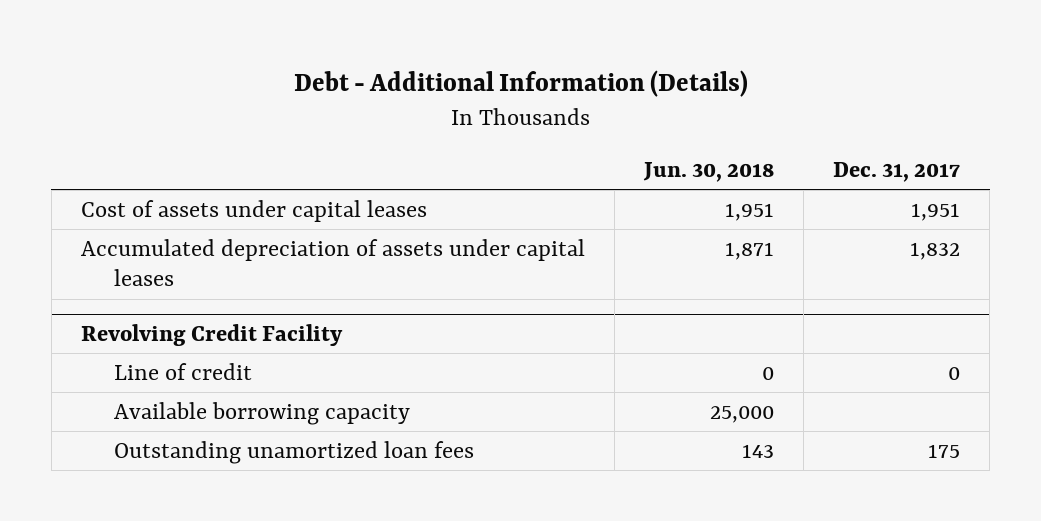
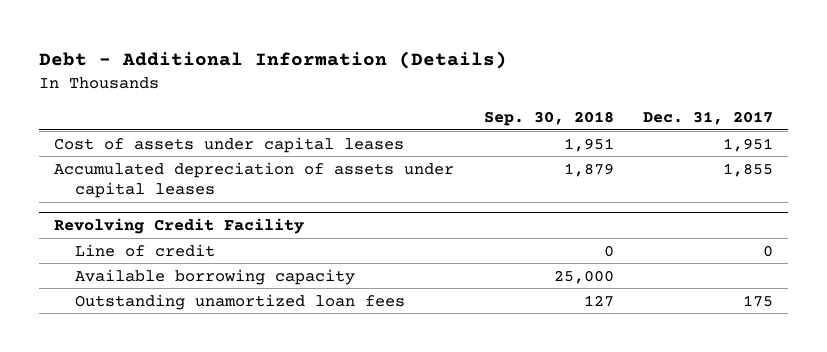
- | Jun. 30, 2018 | Dec. 31, 2017
+ | Sep. 30, 2018 | Dec. 31, 2017
- Accumulated depreciation of assets under capital leases | 1,871 | 1,832
+ Accumulated depreciation of assets under capital leases | 1,879 | 1,855

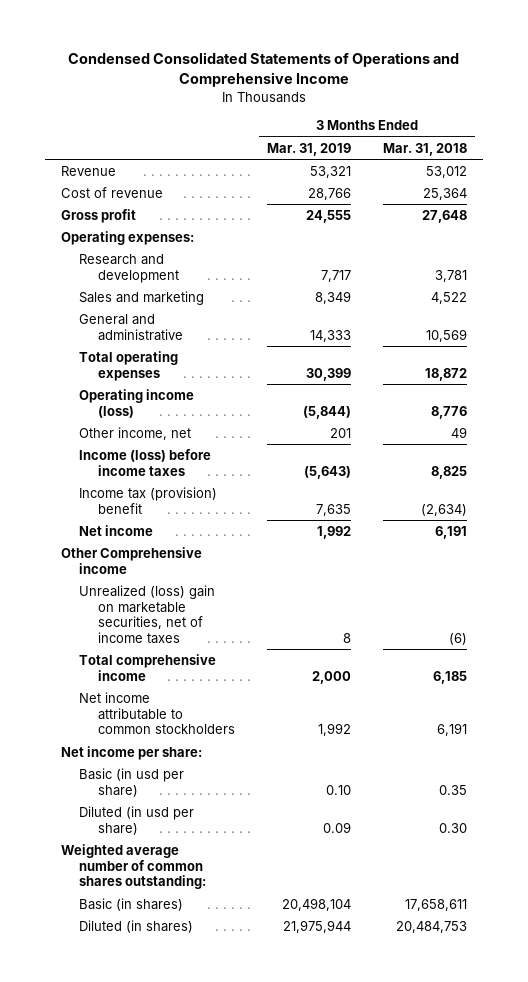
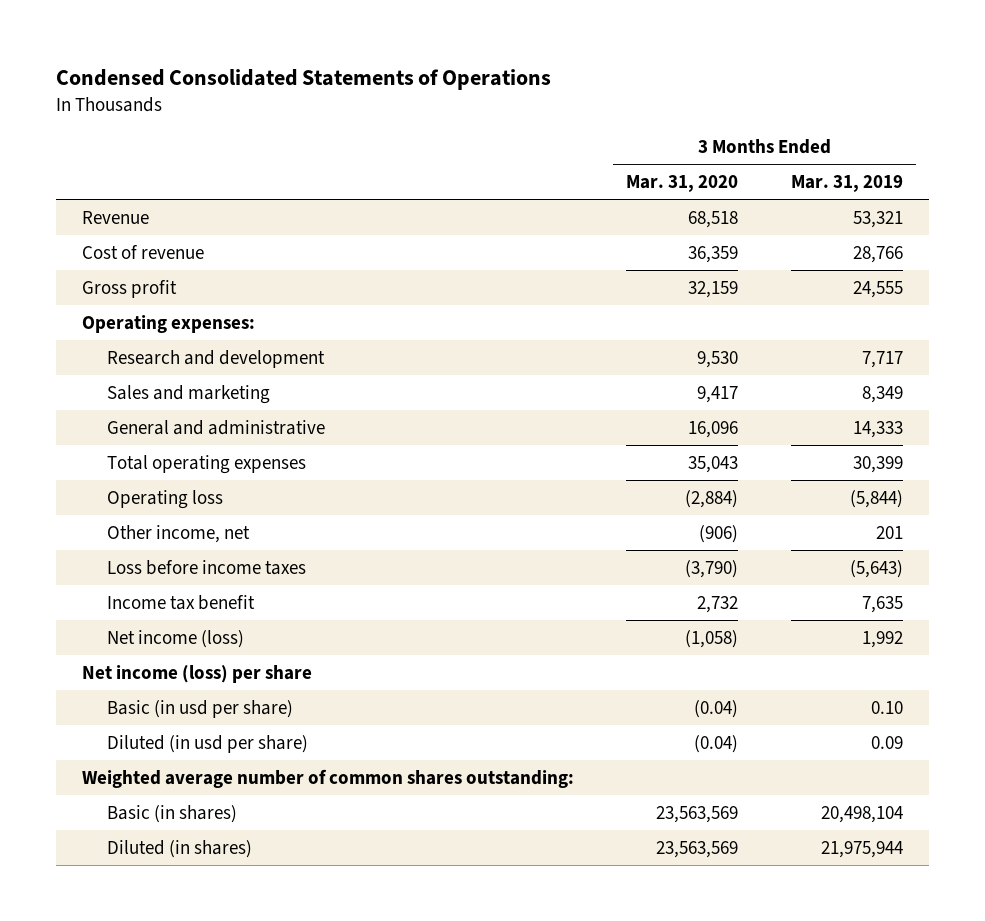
- Condensed Consolidated Statements of Operations and Comprehensive Income
+ Condensed Consolidated Statements of Operations
- | 3 Months Ended Mar. 31, 2019 | 3 Months Ended Mar. 31, 2018
+ | 3 Months Ended Mar. 31, 2020 | 3 Months Ended Mar. 31, 2019
- Operating income (loss) | (5,844) | 8,776
+ Operating loss | (2,884) | (5,844)
- Income (loss) before income taxes | (5,643) | 8,825
- Income tax (provision) benefit | 7,635 | (2,634)
- Net income | 1,992 | 6,191
- Other Comprehensive income
- Unrealized (loss) gain on marketable securities, net of income taxes | 8 | (6)
- Total comprehensive income | 2,000 | 6,185
- Net income attributable to common stockholders | 1,992 | 6,191
- Net income per share:
+ Loss before income taxes | (3,790) | (5,643)
+ Income tax benefit | 2,732 | 7,635
+ Net income (loss) | (1,058) | 1,992
+ Net income (loss) per share

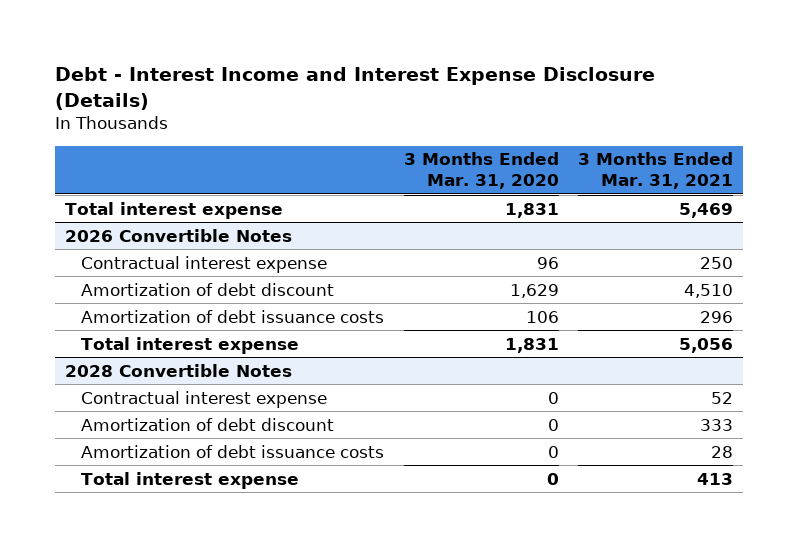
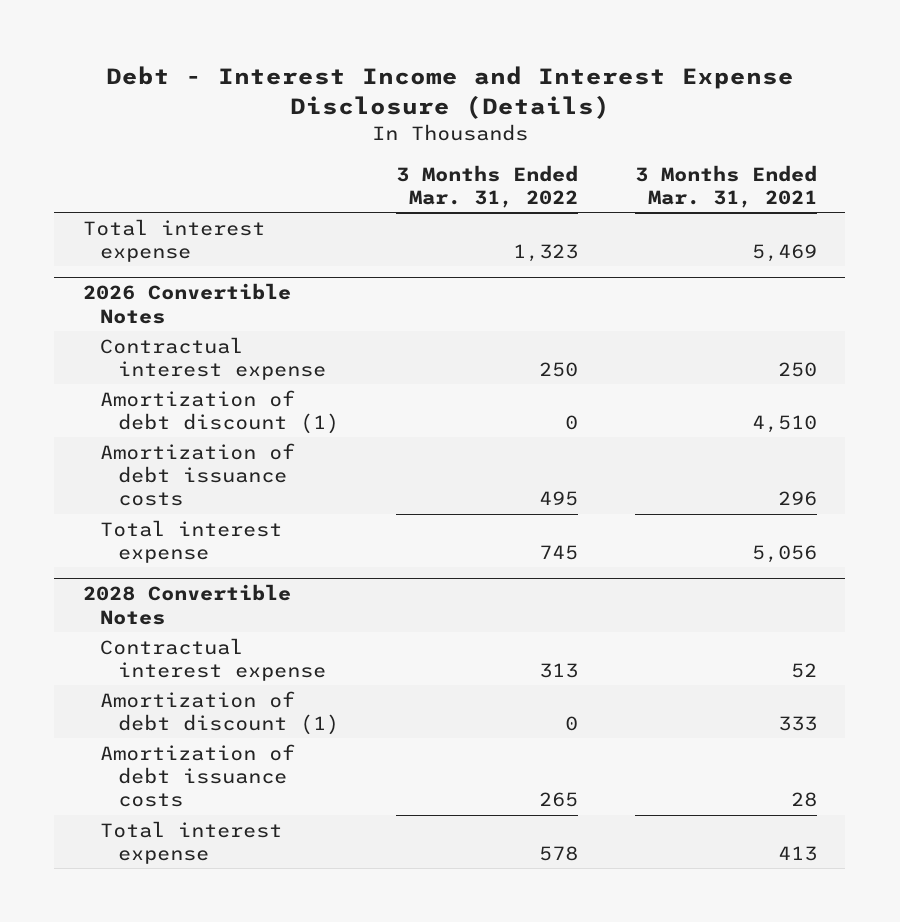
- | 3 Months Ended Mar. 31, 2020 | 3 Months Ended Mar. 31, 2021
+ | 3 Months Ended Mar. 31, 2022 | 3 Months Ended Mar. 31, 2021
@ 2026 Convertible Notes
- Amortization of debt discount | 1,629 | 4,510
+ Amortization of debt discount (1) | 0 | 4,510
@ 2028 Convertible Notes
- Amortization of debt discount | 0 | 333
+ Amortization of debt discount (1) | 0 | 333

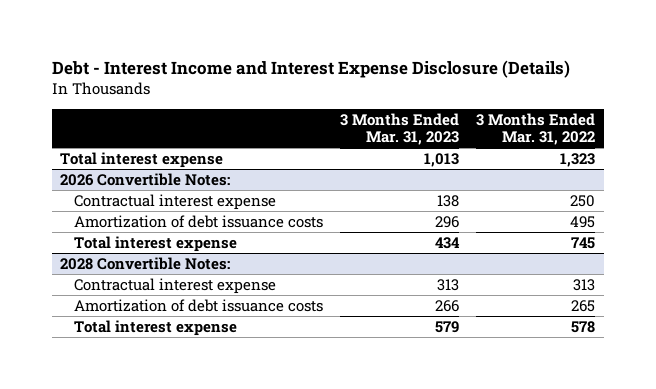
- | 3 Months Ended Mar. 31, 2022 | 3 Months Ended Mar. 31, 2021
+ | 3 Months Ended Mar. 31, 2023 | 3 Months Ended Mar. 31, 2022
- 2026 Convertible Notes
+ 2026 Convertible Notes:
- Amortization of debt discount (1) | 0 | 4,510
- 2028 Convertible Notes
+ 2028 Convertible Notes:
- Amortization of debt discount (1) | 0 | 333

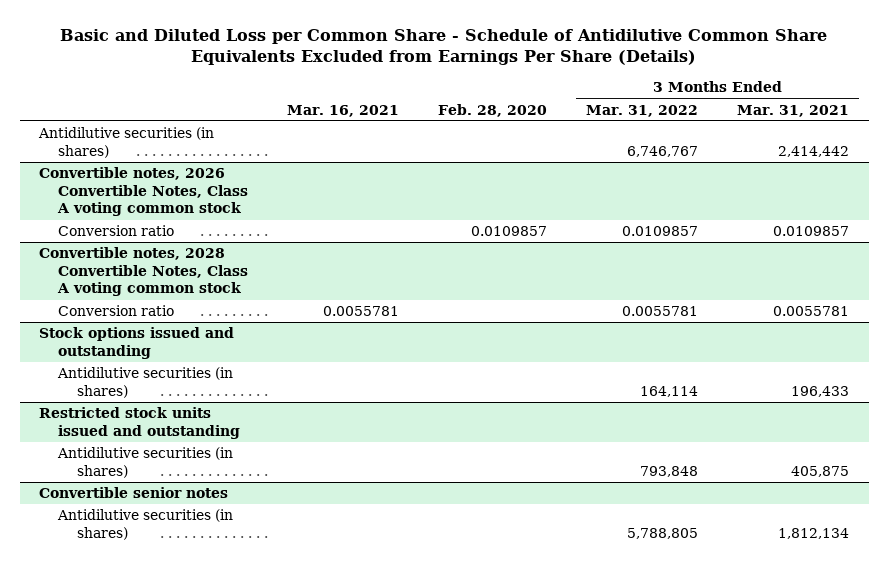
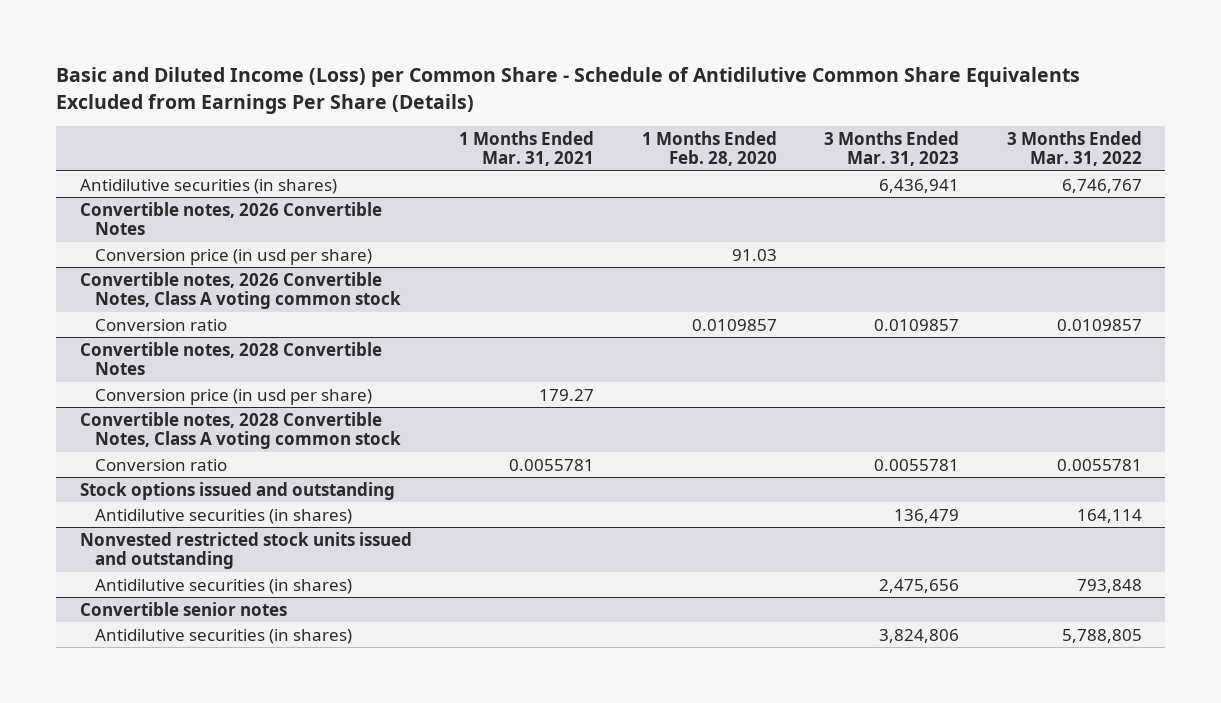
- Basic and Diluted Loss per Common Share - Schedule of Antidilutive Common Share Equivalents Excluded from Earnings Per Share (Details)
+ Basic and Diluted Income (Loss) per Common Share - Schedule of Antidilutive Common Share Equivalents Excluded from Earnings Per Share (Details)
- | Mar. 16, 2021 | Feb. 28, 2020 | 3 Months Ended Mar. 31, 2022 | 3 Months Ended Mar. 31, 2021
+ | 1 Months Ended Mar. 31, 2021 | 1 Months Ended Feb. 28, 2020 | 3 Months Ended Mar. 31, 2023 | 3 Months Ended Mar. 31, 2022
+ Convertible notes, 2026 Convertible Notes
+ Conversion price (in usd per share) | | 91.03 | |
+ Convertible notes, 2028 Convertible Notes
+ Conversion price (in usd per share) | 179.27 | | |
- Restricted stock units issued and outstanding
+ Nonvested restricted stock units issued and outstanding

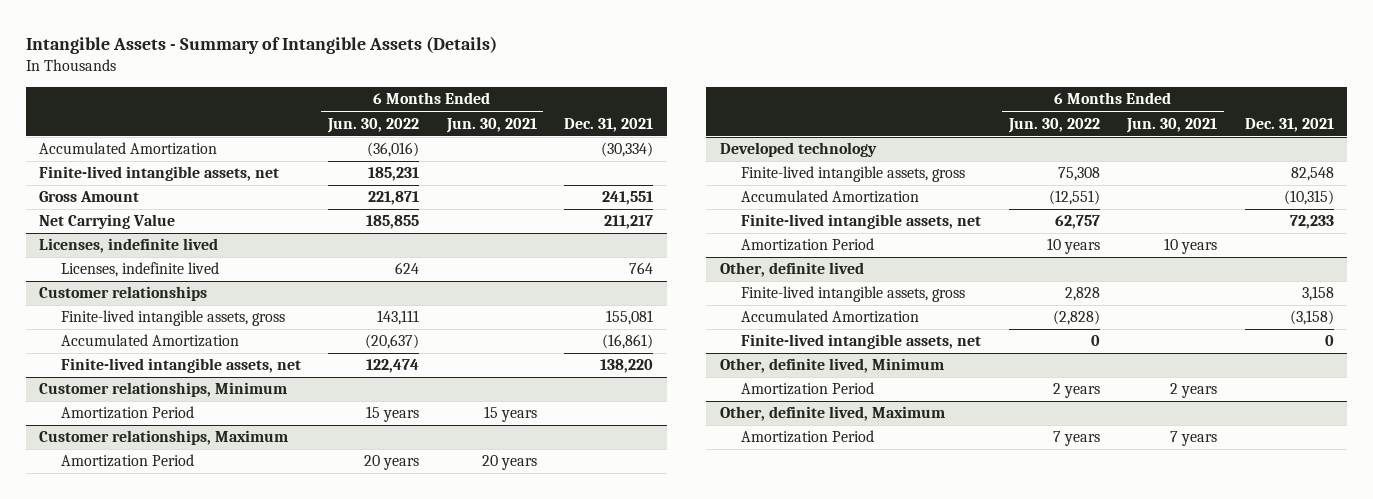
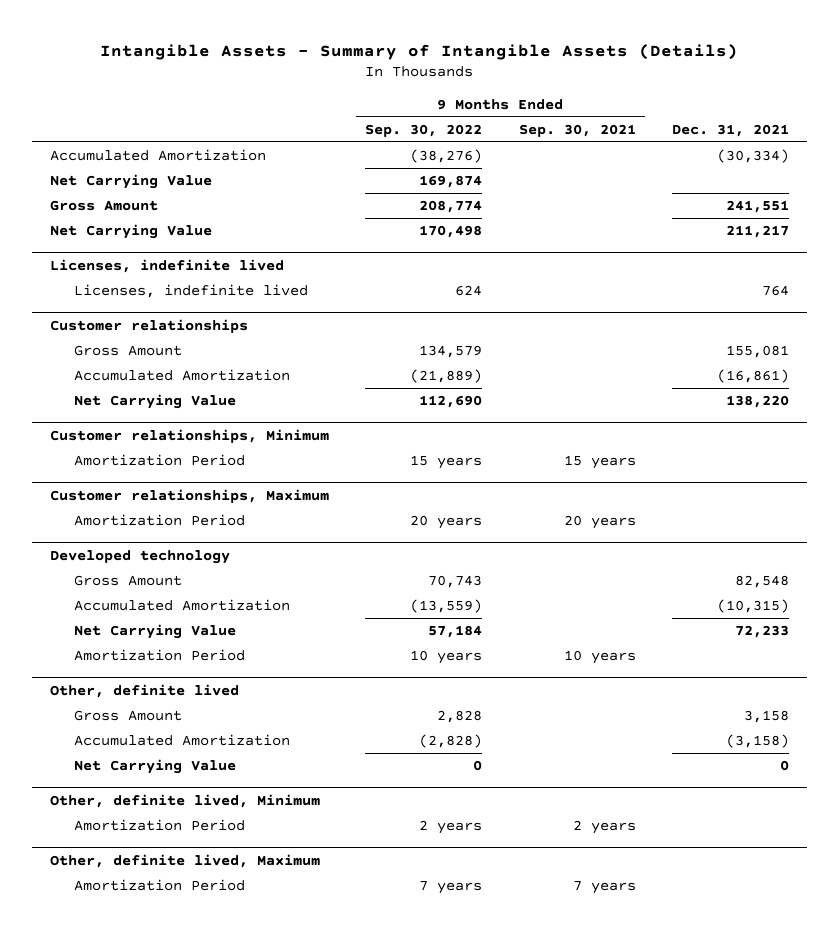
- | 6 Months Ended Jun. 30, 2022 | 6 Months Ended Jun. 30, 2021 | Dec. 31, 2021
+ | 9 Months Ended Sep. 30, 2022 | 9 Months Ended Sep. 30, 2021 | Dec. 31, 2021
- Finite-lived intangible assets, net | 185,231 | |
+ Net Carrying Value | 169,874 | |
@ Customer relationships
- Finite-lived intangible assets, gross | 143,111 | | 155,081
+ Gross Amount | 134,579 | | 155,081
- Finite-lived intangible assets, net | 122,474 | | 138,220
+ Net Carrying Value | 112,690 | | 138,220
@ Developed technology
- Finite-lived intangible assets, gross | 75,308 | | 82,548
+ Gross Amount | 70,743 | | 82,548
- Finite-lived intangible assets, net | 62,757 | | 72,233
+ Net Carrying Value | 57,184 | | 72,233
@ Other, definite lived
- Finite-lived intangible assets, gross | 2,828 | | 3,158
+ Gross Amount | 2,828 | | 3,158
- Finite-lived intangible assets, net | 0 | | 0
+ Net Carrying Value | 0 | | 0

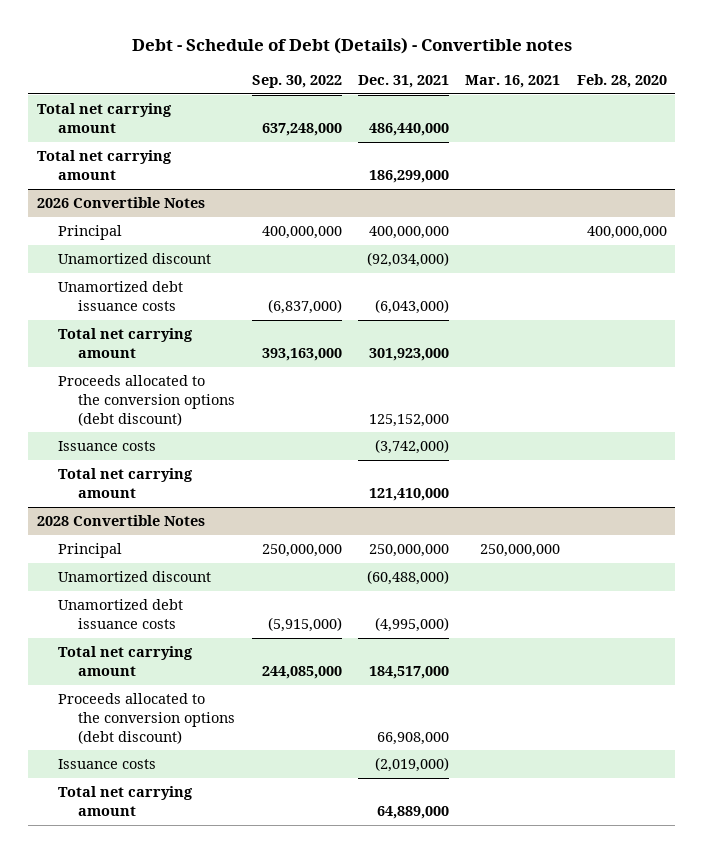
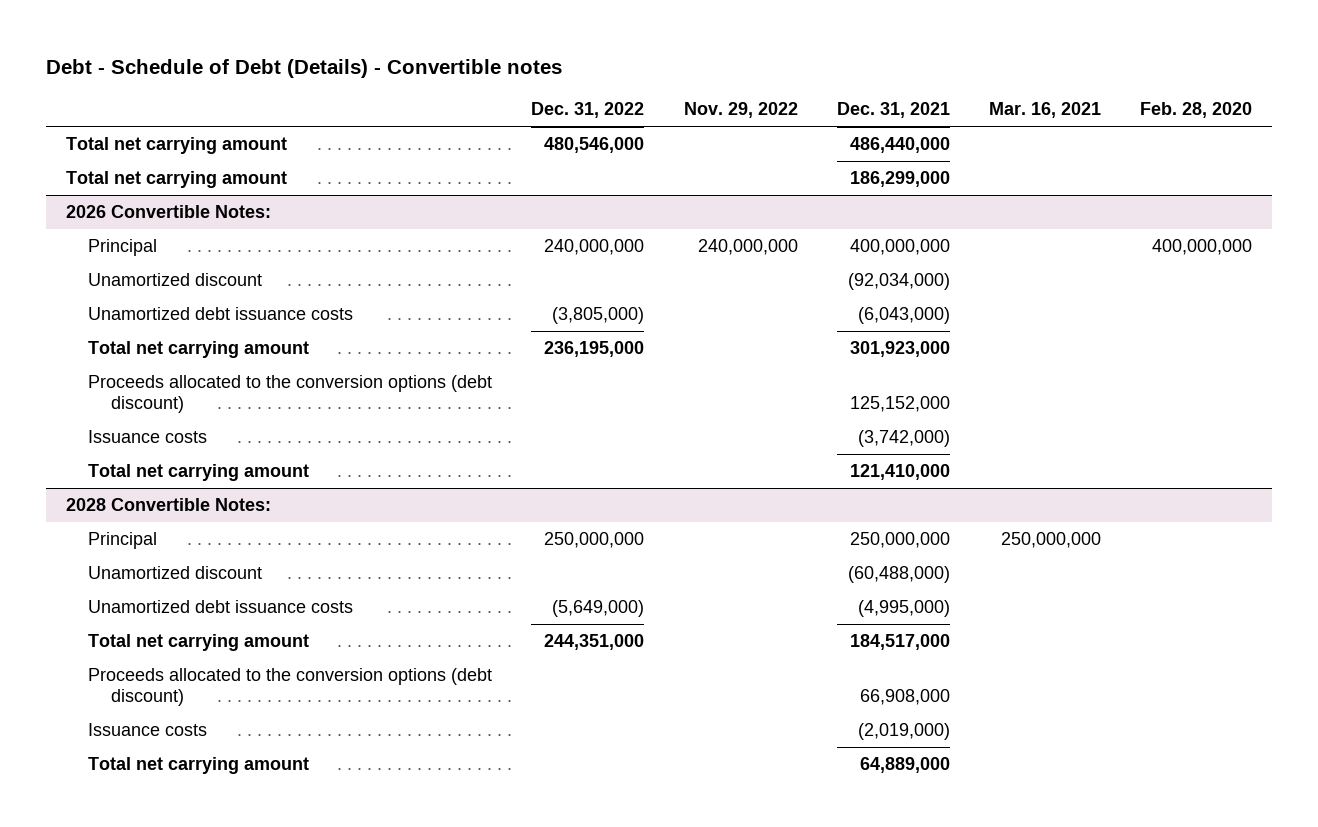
- | Sep. 30, 2022 | Dec. 31, 2021 | Mar. 16, 2021 | Feb. 28, 2020
+ | Dec. 31, 2022 | Nov. 29, 2022 | Dec. 31, 2021 | Mar. 16, 2021 | Feb. 28, 2020
- 2026 Convertible Notes
+ 2026 Convertible Notes:
- 2028 Convertible Notes
+ 2028 Convertible Notes:

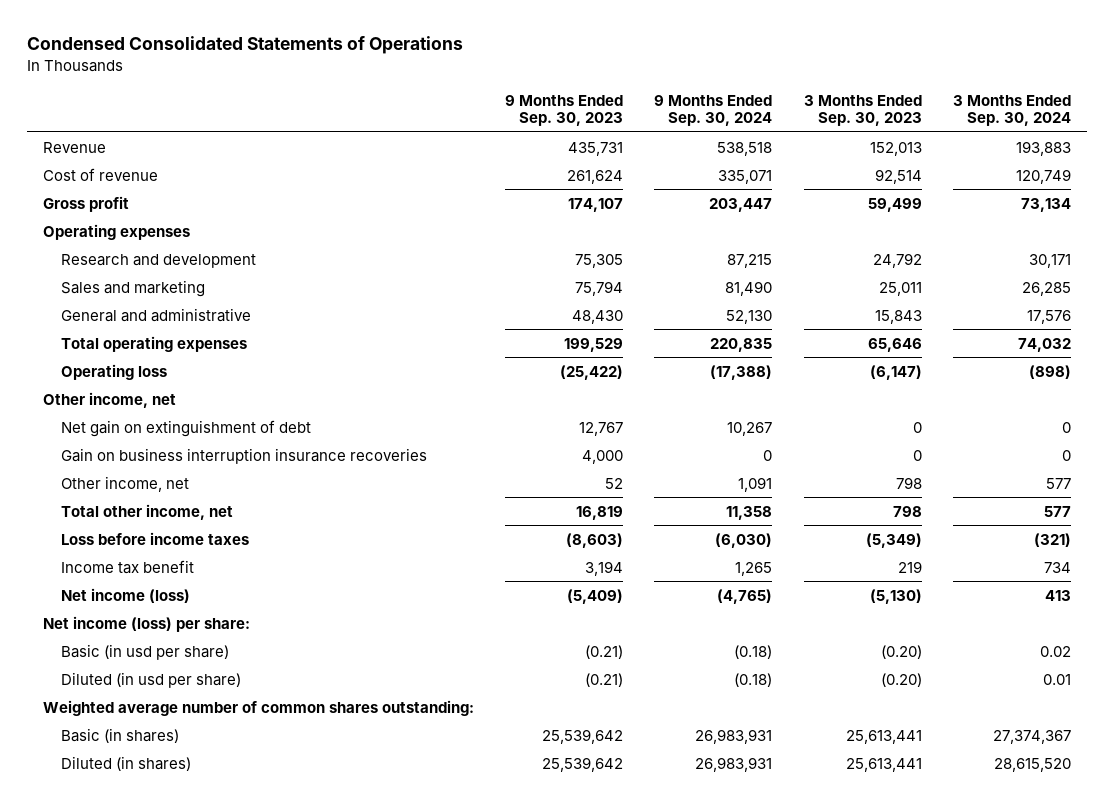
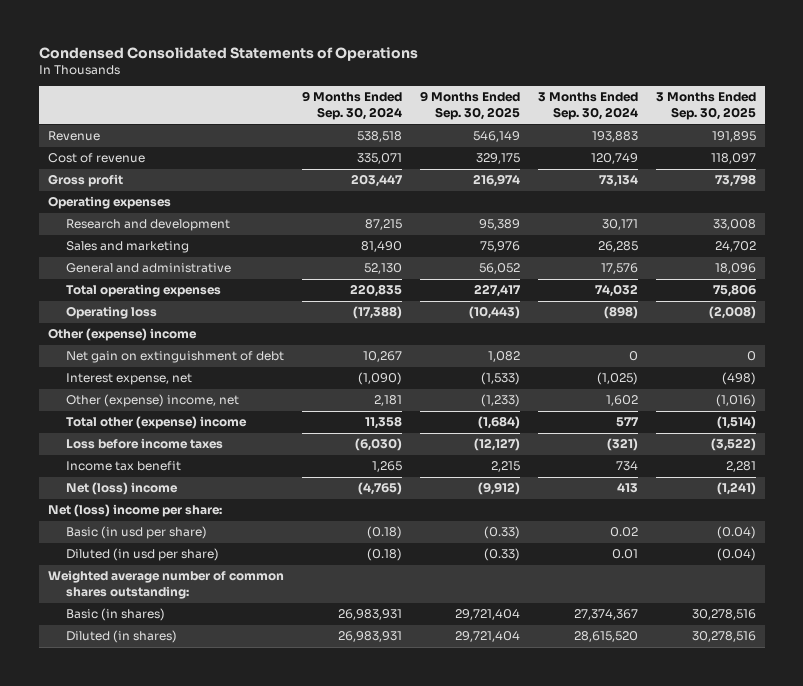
- | 9 Months Ended Sep. 30, 2023 | 9 Months Ended Sep. 30, 2024 | 3 Months Ended Sep. 30, 2023 | 3 Months Ended Sep. 30, 2024
+ | 9 Months Ended Sep. 30, 2024 | 9 Months Ended Sep. 30, 2025 | 3 Months Ended Sep. 30, 2024 | 3 Months Ended Sep. 30, 2025
- Other income, net
+ Other (expense) income
- Gain on business interruption insurance recoveries | 4,000 | 0 | 0 | 0
- Other income, net | 52 | 1,091 | 798 | 577
- Total other income, net | 16,819 | 11,358 | 798 | 577
+ Interest expense, net | (1,090) | (1,533) | (1,025) | (498)
+ Other (expense) income, net | 2,181 | (1,233) | 1,602 | (1,016)
+ Total other (expense) income | 11,358 | (1,684) | 577 | (1,514)
- Net income (loss) | (5,409) | (4,765) | (5,130) | 413
- Net income (loss) per share:
+ Net (loss) income | (4,765) | (9,912) | 413 | (1,241)
+ Net (loss) income per share:

